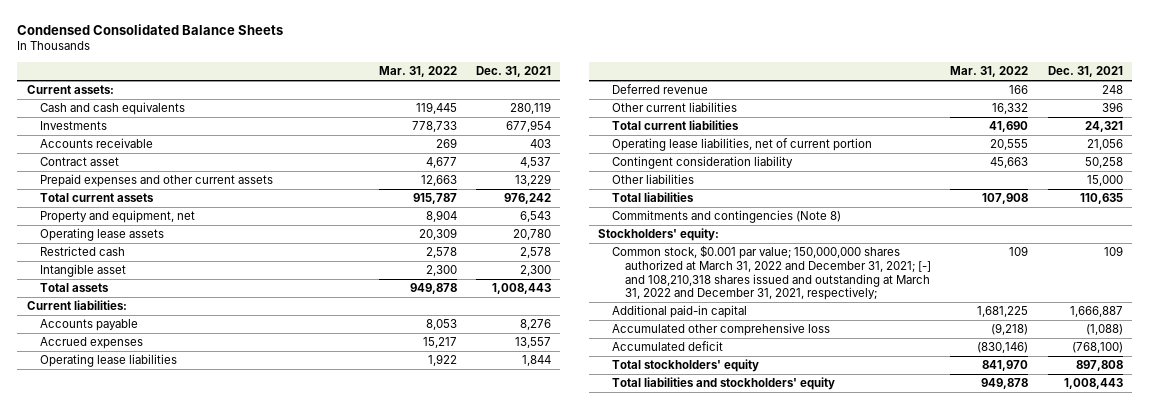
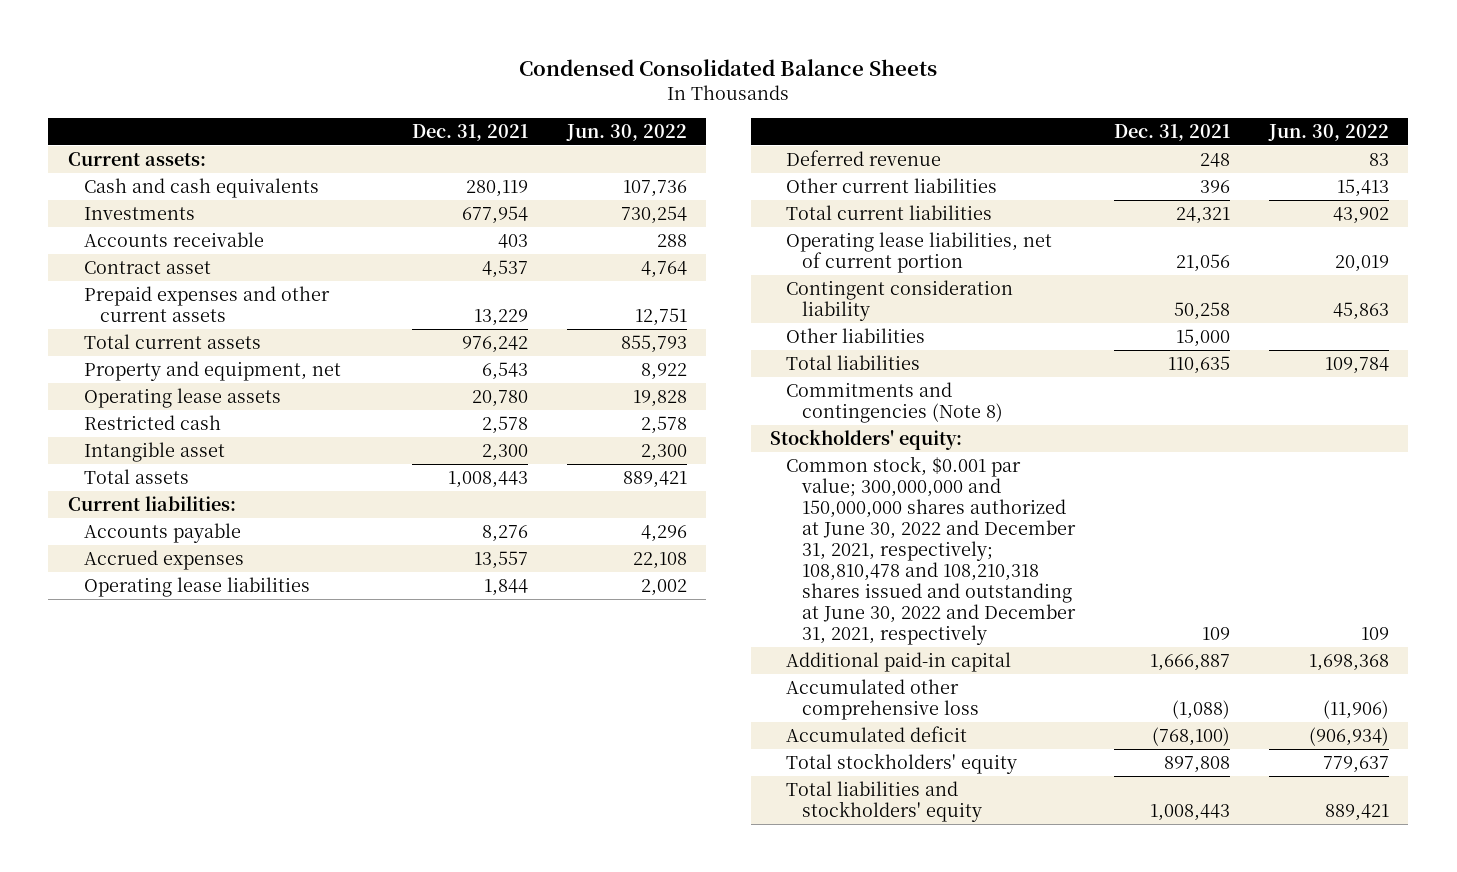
- | Mar. 31, 2022 | Dec. 31, 2021
+ | Dec. 31, 2021 | Jun. 30, 2022
- Common stock, $0.001 par value; 150,000,000 shares authorized at March 31, 2022 and December 31, 2021; [-] and 108,210,318 shares issued and outstanding at March 31, 2022 and December 31, 2021, respectively; | 109 | 109
+ Common stock, $0.001 par value; 300,000,000 and 150,000,000 shares authorized at June 30, 2022 and December 31, 2021, respectively; 108,810,478 and 108,210,318 shares issued and outstanding at June 30, 2022 and December 31, 2021, respectively | 109 | 109

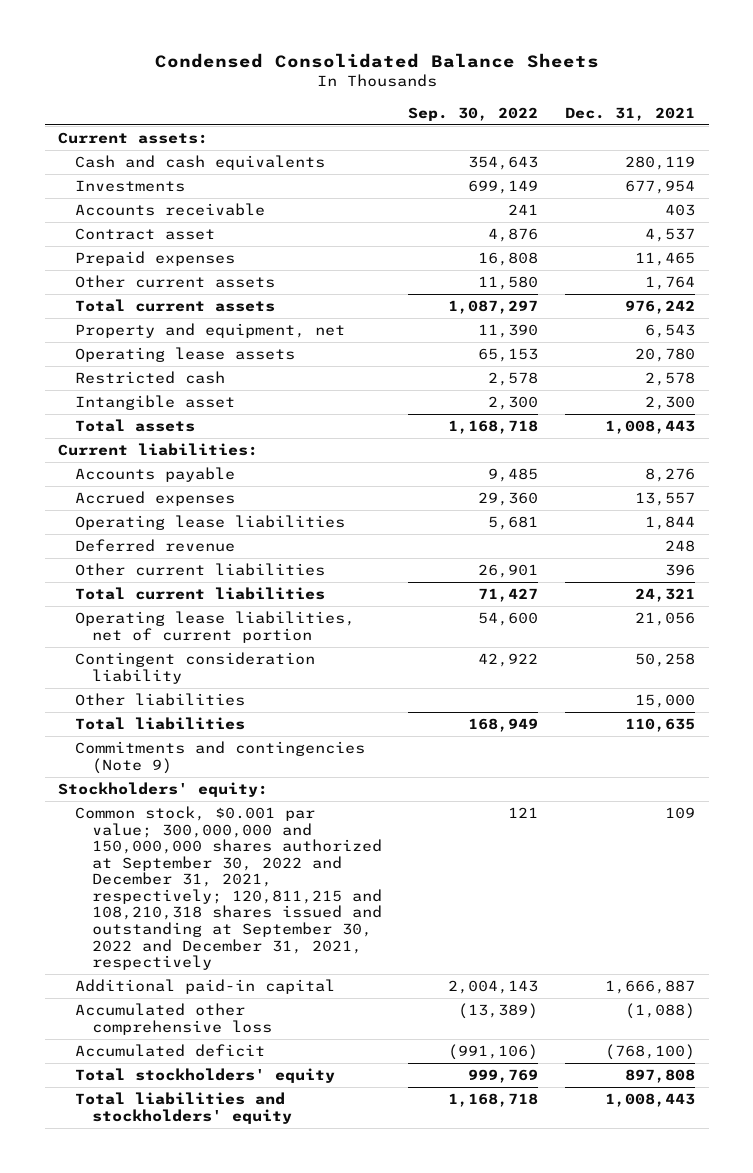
- | Dec. 31, 2021 | Jun. 30, 2022
+ | Sep. 30, 2022 | Dec. 31, 2021
- Prepaid expenses and other current assets | 13,229 | 12,751
+ Prepaid expenses | 16,808 | 11,465
+ Other current assets | 11,580 | 1,764
- Commitments and contingencies (Note 8)
+ Commitments and contingencies (Note 9)
- Common stock, $0.001 par value; 300,000,000 and 150,000,000 shares authorized at June 30, 2022 and December 31, 2021, respectively; 108,810,478 and 108,210,318 shares issued and outstanding at June 30, 2022 and December 31, 2021, respectively | 109 | 109
+ Common stock, $0.001 par value; 300,000,000 and 150,000,000 shares authorized at September 30, 2022 and December 31, 2021, respectively; 120,811,215 and 108,210,318 shares issued and outstanding at September 30, 2022 and December 31, 2021, respectively | 121 | 109

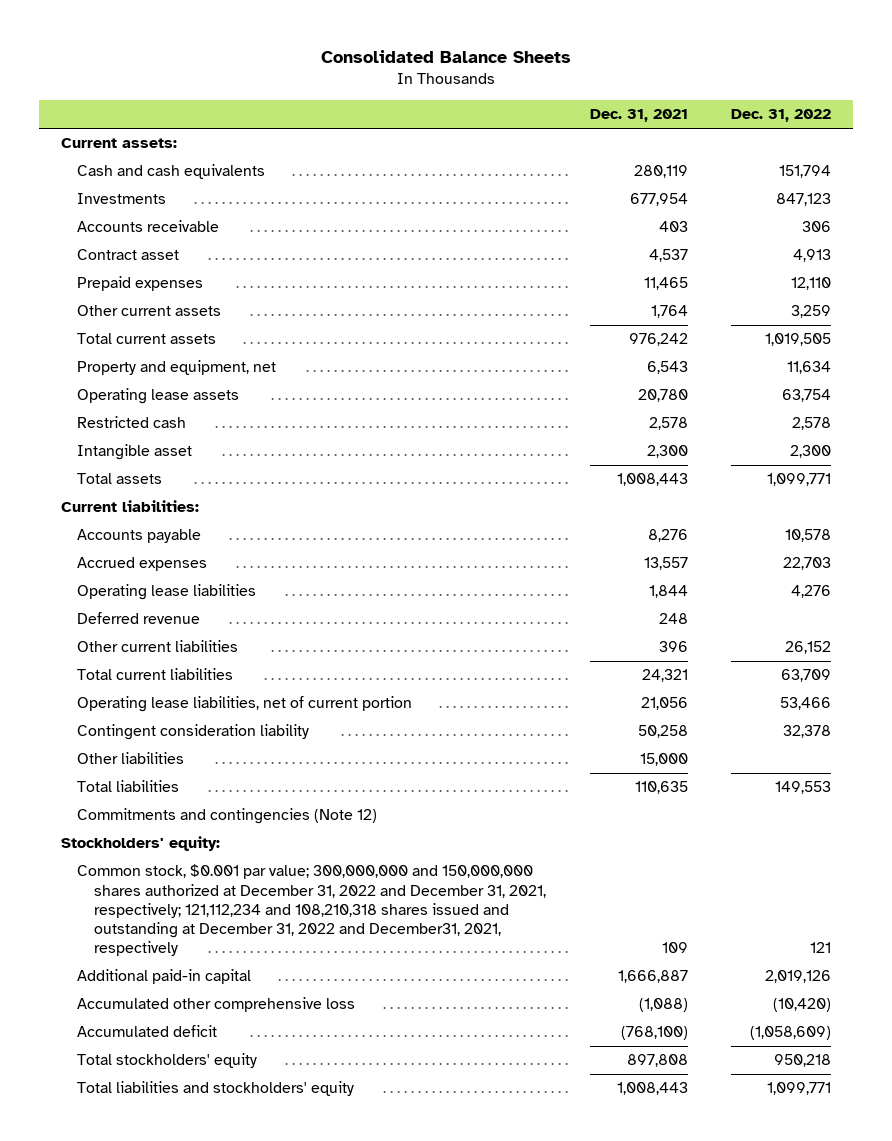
- Condensed Consolidated Balance Sheets
+ Consolidated Balance Sheets
- | Sep. 30, 2022 | Dec. 31, 2021
+ | Dec. 31, 2021 | Dec. 31, 2022
- Commitments and contingencies (Note 9)
+ Commitments and contingencies (Note 12)
- Common stock, $0.001 par value; 300,000,000 and 150,000,000 shares authorized at September 30, 2022 and December 31, 2021, respectively; 120,811,215 and 108,210,318 shares issued and outstanding at September 30, 2022 and December 31, 2021, respectively | 121 | 109
+ Common stock, $0.001 par value; 300,000,000 and 150,000,000 shares authorized at December 31, 2022 and December 31, 2021, respectively; 121,112,234 and 108,210,318 shares issued and outstanding at December 31, 2022 and December31, 2021, respectively | 109 | 121

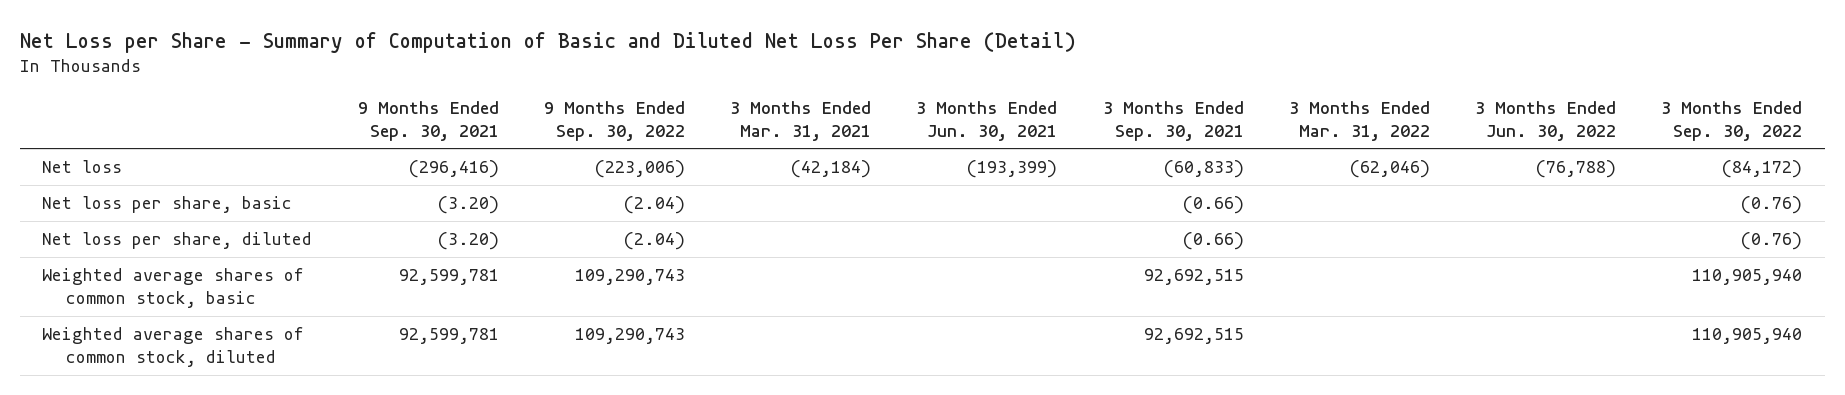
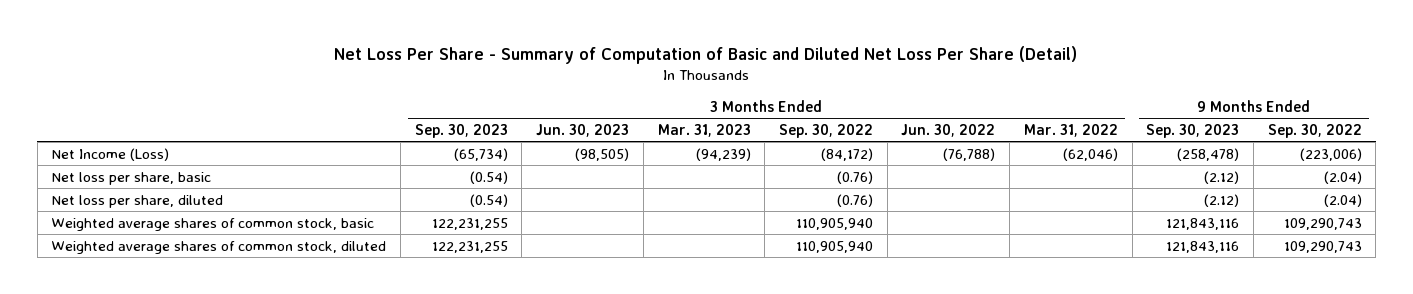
- Net Loss per Share - Summary of Computation of Basic and Diluted Net Loss Per Share (Detail)
+ Net Loss Per Share - Summary of Computation of Basic and Diluted Net Loss Per Share (Detail)
- | 9 Months Ended Sep. 30, 2021 | 9 Months Ended Sep. 30, 2022 | 3 Months Ended Mar. 31, 2021 | 3 Months Ended Jun. 30, 2021 | 3 Months Ended Sep. 30, 2021 | 3 Months Ended Mar. 31, 2022 | 3 Months Ended Jun. 30, 2022 | 3 Months Ended Sep. 30, 2022
+ | 3 Months Ended Sep. 30, 2023 | 3 Months Ended Jun. 30, 2023 | 3 Months Ended Mar. 31, 2023 | 3 Months Ended Sep. 30, 2022 | 3 Months Ended Jun. 30, 2022 | 3 Months Ended Mar. 31, 2022 | 9 Months Ended Sep. 30, 2023 | 9 Months Ended Sep. 30, 2022
- Net loss | (296,416) | (223,006) | (42,184) | (193,399) | (60,833) | (62,046) | (76,788) | (84,172)
+ Net Income (Loss) | (65,734) | (98,505) | (94,239) | (84,172) | (76,788) | (62,046) | (258,478) | (223,006)

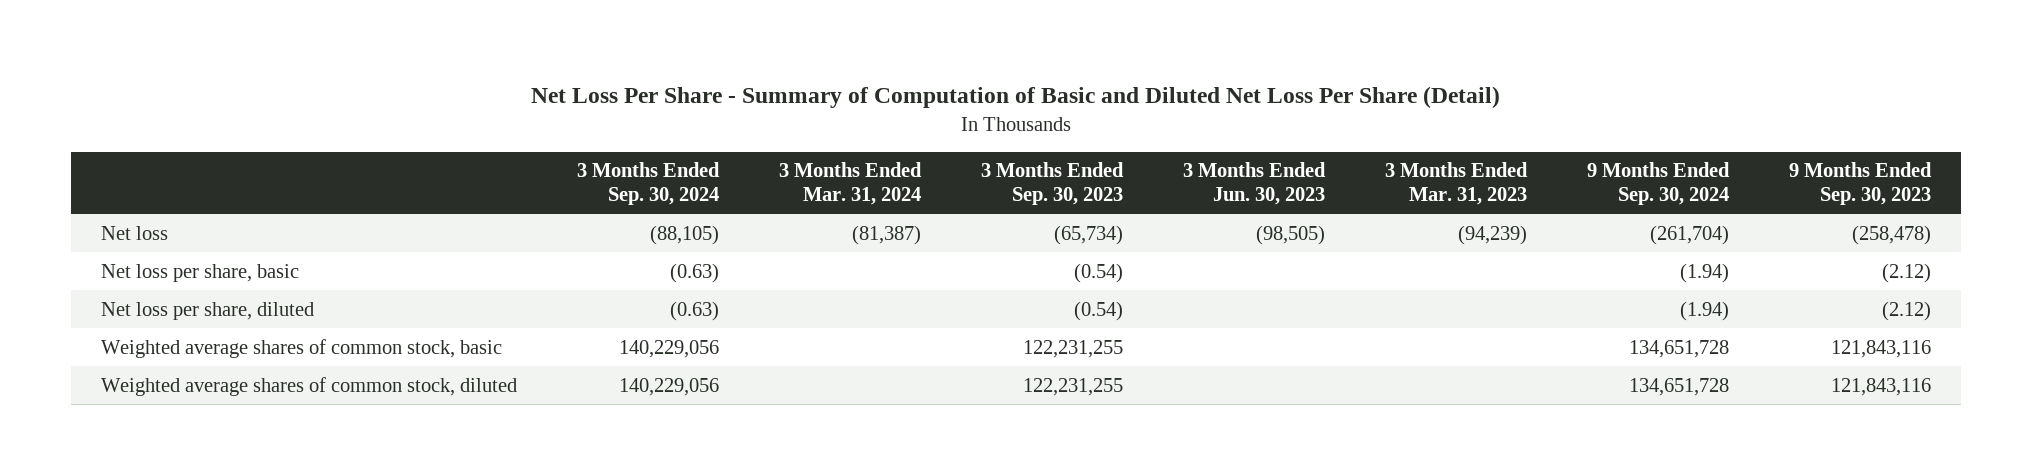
- | 3 Months Ended Sep. 30, 2023 | 3 Months Ended Jun. 30, 2023 | 3 Months Ended Mar. 31, 2023 | 3 Months Ended Sep. 30, 2022 | 3 Months Ended Jun. 30, 2022 | 3 Months Ended Mar. 31, 2022 | 9 Months Ended Sep. 30, 2023 | 9 Months Ended Sep. 30, 2022
+ | 3 Months Ended Sep. 30, 2024 | 3 Months Ended Mar. 31, 2024 | 3 Months Ended Sep. 30, 2023 | 3 Months Ended Jun. 30, 2023 | 3 Months Ended Mar. 31, 2023 | 9 Months Ended Sep. 30, 2024 | 9 Months Ended Sep. 30, 2023
- Net Income (Loss) | (65,734) | (98,505) | (94,239) | (84,172) | (76,788) | (62,046) | (258,478) | (223,006)
+ Net loss | (88,105) | (81,387) | (65,734) | (98,505) | (94,239) | (261,704) | (258,478)

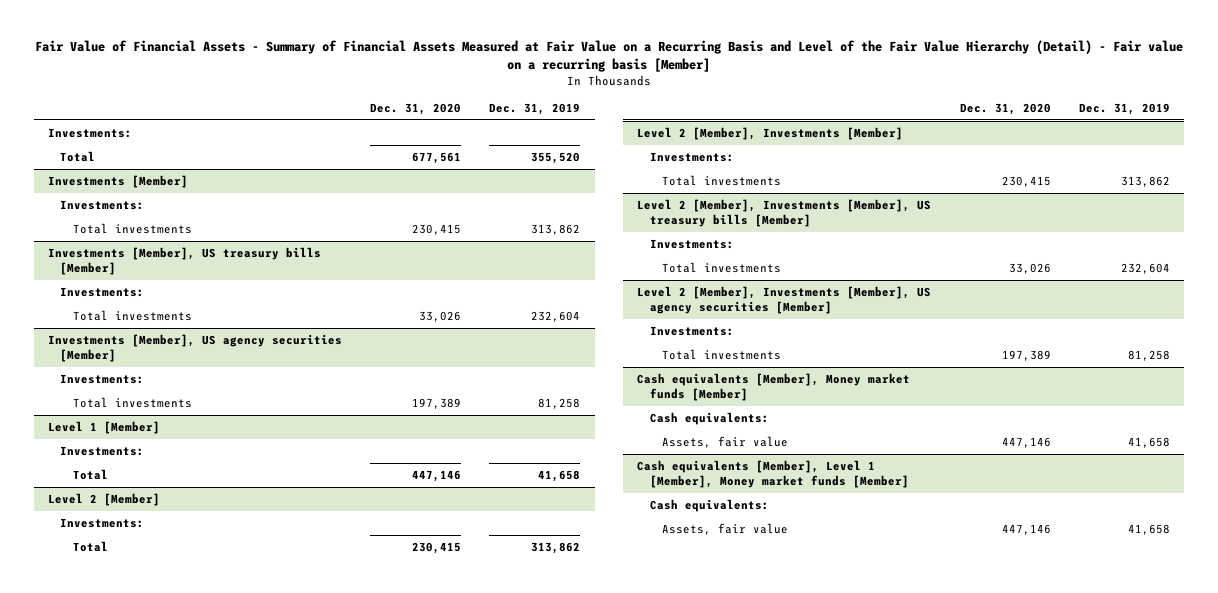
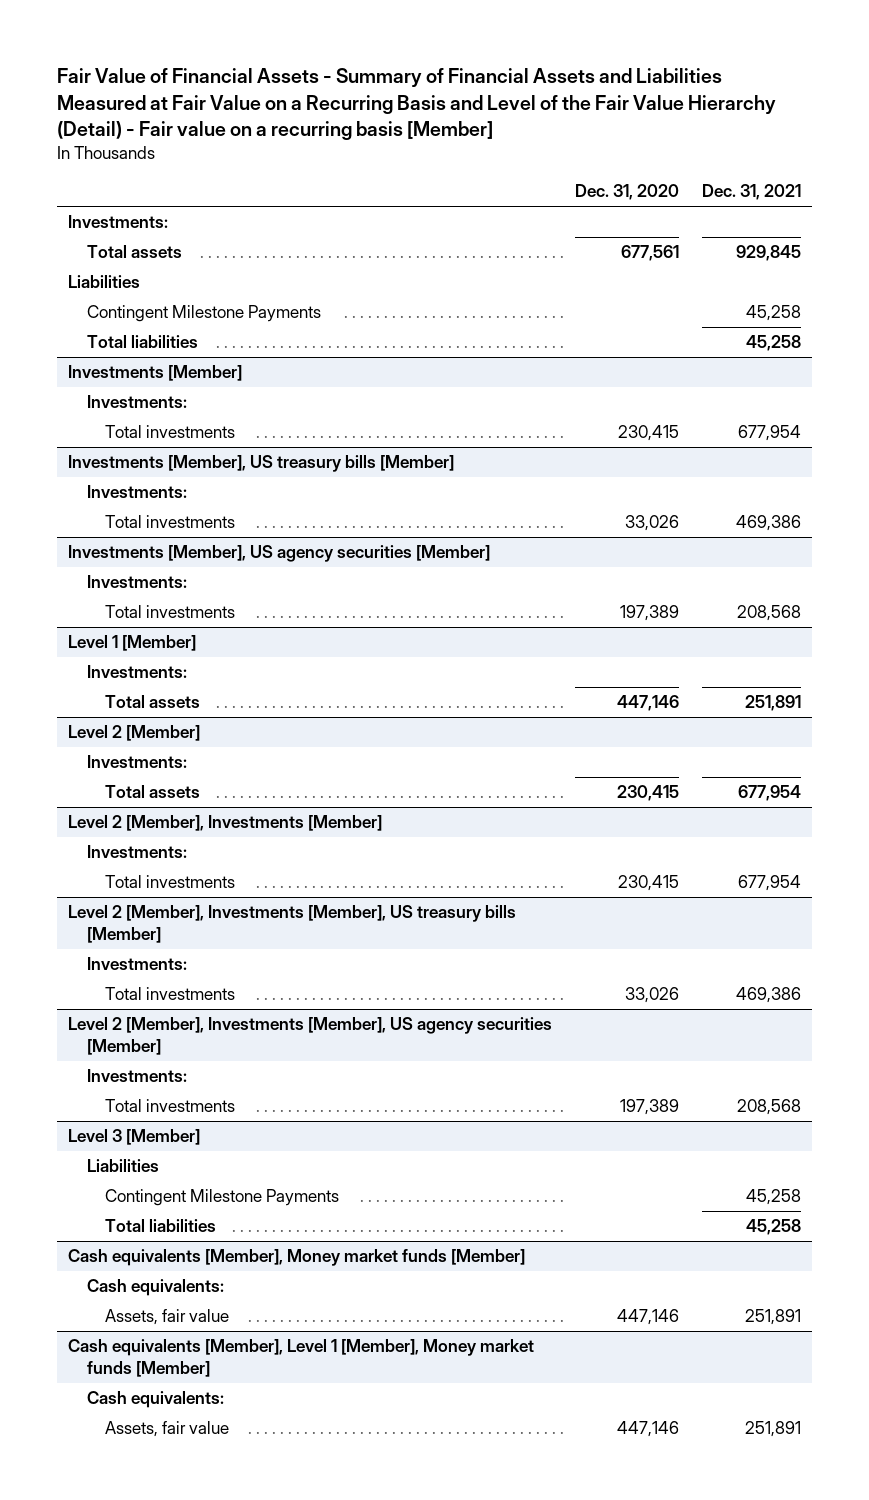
- Fair Value of Financial Assets - Summary of Financial Assets Measured at Fair Value on a Recurring Basis and Level of the Fair Value Hierarchy (Detail) - Fair value on a recurring basis [Member]
+ Fair Value of Financial Assets - Summary of Financial Assets and Liabilities Measured at Fair Value on a Recurring Basis and Level of the Fair Value Hierarchy (Detail) - Fair value on a recurring basis [Member]
- | Dec. 31, 2020 | Dec. 31, 2019
+ | Dec. 31, 2020 | Dec. 31, 2021
- Total | 677,561 | 355,520
+ Total assets | 677,561 | 929,845
+ Liabilities
+ Contingent Milestone Payments | | 45,258
+ Total liabilities | | 45,258
@ Level 1 [Member]
- Total | 447,146 | 41,658
+ Total assets | 447,146 | 251,891
@ Level 2 [Member]
- Total | 230,415 | 313,862
+ Total assets | 230,415 | 677,954
+ Level 3 [Member]
+ Liabilities
+ Contingent Milestone Payments | | 45,258
+ Total liabilities | | 45,258

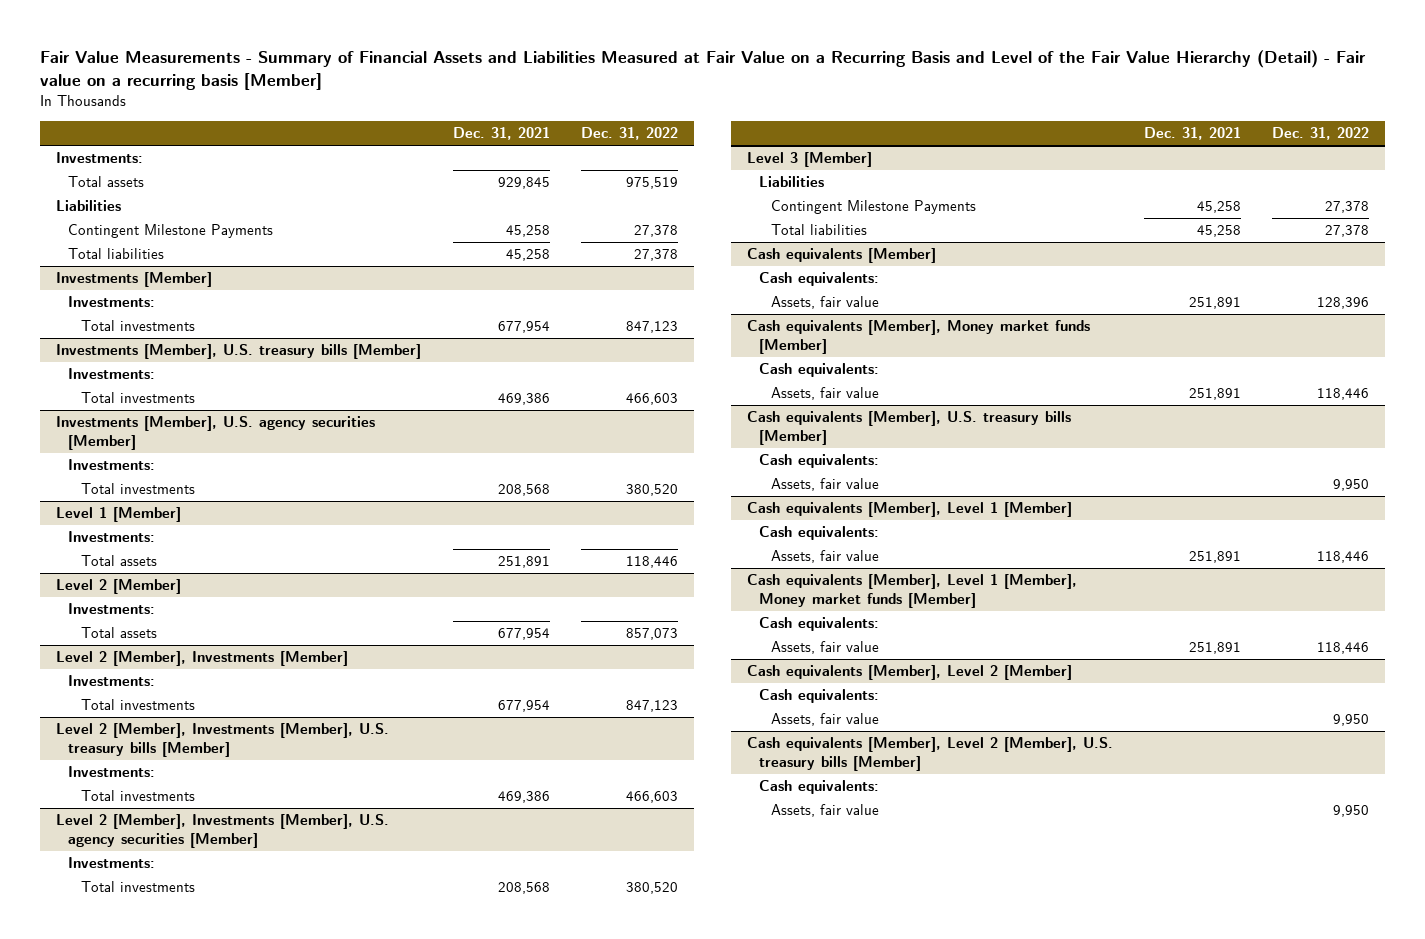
- Fair Value of Financial Assets - Summary of Financial Assets and Liabilities Measured at Fair Value on a Recurring Basis and Level of the Fair Value Hierarchy (Detail) - Fair value on a recurring basis [Member]
+ Fair Value Measurements - Summary of Financial Assets and Liabilities Measured at Fair Value on a Recurring Basis and Level of the Fair Value Hierarchy (Detail) - Fair value on a recurring basis [Member]
- | Dec. 31, 2020 | Dec. 31, 2021
+ | Dec. 31, 2021 | Dec. 31, 2022
- Investments [Member], US treasury bills [Member]
+ Investments [Member], U.S. treasury bills [Member]
- Investments [Member], US agency securities [Member]
+ Investments [Member], U.S. agency securities [Member]
- Level 2 [Member], Investments [Member], US treasury bills [Member]
+ Level 2 [Member], Investments [Member], U.S. treasury bills [Member]
- Level 2 [Member], Investments [Member], US agency securities [Member]
+ Level 2 [Member], Investments [Member], U.S. agency securities [Member]
+ Cash equivalents [Member]
+ Cash equivalents:
+ Assets, fair value | 251,891 | 128,396
+ Cash equivalents [Member], U.S. treasury bills [Member]
+ Cash equivalents:
+ Assets, fair value | | 9,950
+ Cash equivalents [Member], Level 1 [Member]
+ Cash equivalents:
+ Assets, fair value | 251,891 | 118,446
+ Cash equivalents [Member], Level 2 [Member]
+ Cash equivalents:
+ Assets, fair value | | 9,950
+ Cash equivalents [Member], Level 2 [Member], U.S. treasury bills [Member]
+ Cash equivalents:
+ Assets, fair value | | 9,950

